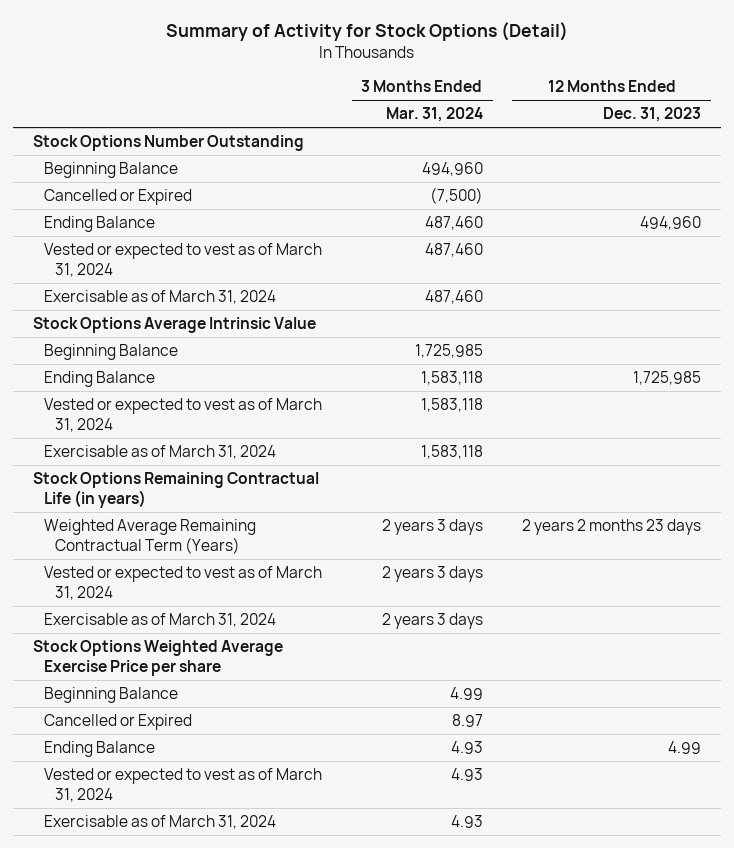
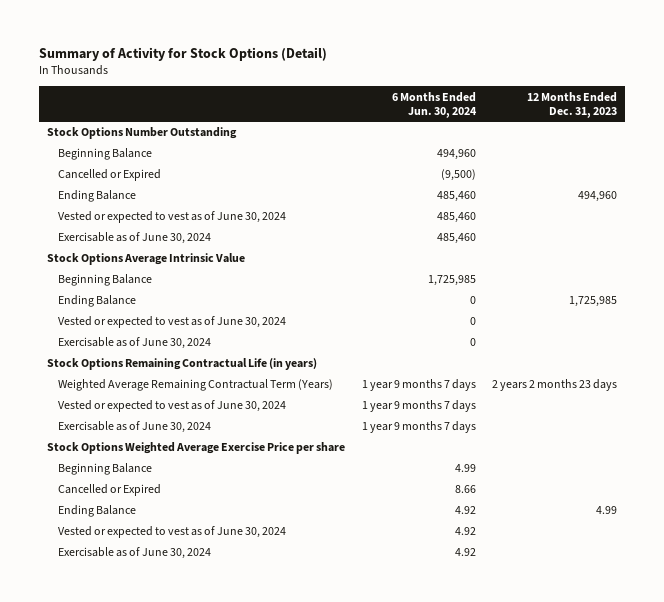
- | 3 Months Ended Mar. 31, 2024 | 12 Months Ended Dec. 31, 2023
+ | 6 Months Ended Jun. 30, 2024 | 12 Months Ended Dec. 31, 2023
- Vested or expected to vest as of March 31, 2024 | 487,460 |
- Exercisable as of March 31, 2024 | 487,460 |
+ Vested or expected to vest as of June 30, 2024 | 485,460 |
+ Exercisable as of June 30, 2024 | 485,460 |
- Vested or expected to vest as of March 31, 2024 | 1,583,118 |
- Exercisable as of March 31, 2024 | 1,583,118 |
+ Vested or expected to vest as of June 30, 2024 | 0 |
+ Exercisable as of June 30, 2024 | 0 |
- Vested or expected to vest as of March 31, 2024 | 2 years 3 days |
- Exercisable as of March 31, 2024 | 2 years 3 days |
+ Vested or expected to vest as of June 30, 2024 | 1 year 9 months 7 days |
+ Exercisable as of June 30, 2024 | 1 year 9 months 7 days |
- Vested or expected to vest as of March 31, 2024 | 4.93 |
- Exercisable as of March 31, 2024 | 4.93 |
+ Vested or expected to vest as of June 30, 2024 | 4.92 |
+ Exercisable as of June 30, 2024 | 4.92 |

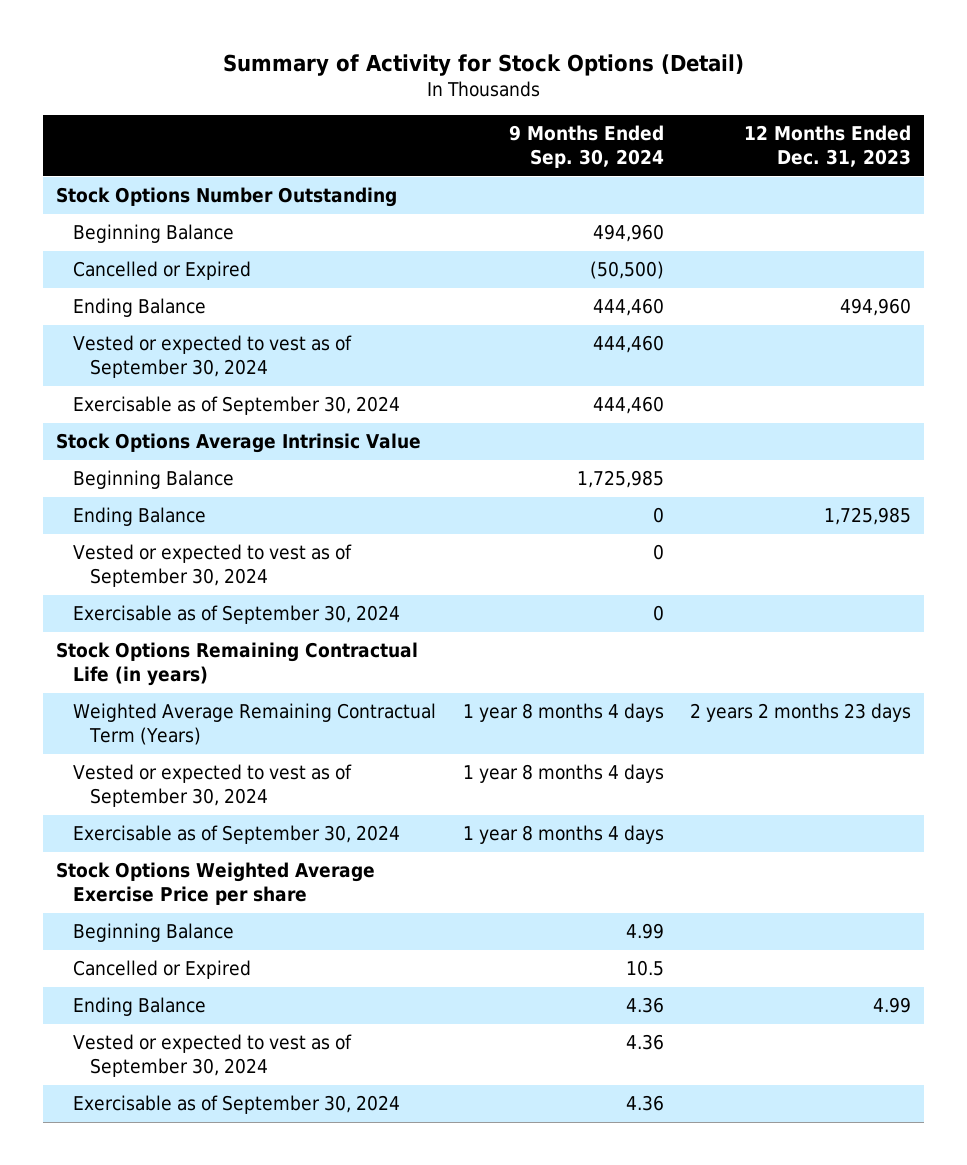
- | 6 Months Ended Jun. 30, 2024 | 12 Months Ended Dec. 31, 2023
+ | 9 Months Ended Sep. 30, 2024 | 12 Months Ended Dec. 31, 2023
- Vested or expected to vest as of June 30, 2024 | 485,460 |
- Exercisable as of June 30, 2024 | 485,460 |
+ Vested or expected to vest as of September 30, 2024 | 444,460 |
+ Exercisable as of September 30, 2024 | 444,460 |
- Vested or expected to vest as of June 30, 2024 | 0 |
- Exercisable as of June 30, 2024 | 0 |
+ Vested or expected to vest as of September 30, 2024 | 0 |
+ Exercisable as of September 30, 2024 | 0 |
- Vested or expected to vest as of June 30, 2024 | 1 year 9 months 7 days |
- Exercisable as of June 30, 2024 | 1 year 9 months 7 days |
+ Vested or expected to vest as of September 30, 2024 | 1 year 8 months 4 days |
+ Exercisable as of September 30, 2024 | 1 year 8 months 4 days |
- Vested or expected to vest as of June 30, 2024 | 4.92 |
- Exercisable as of June 30, 2024 | 4.92 |
+ Vested or expected to vest as of September 30, 2024 | 4.36 |
+ Exercisable as of September 30, 2024 | 4.36 |

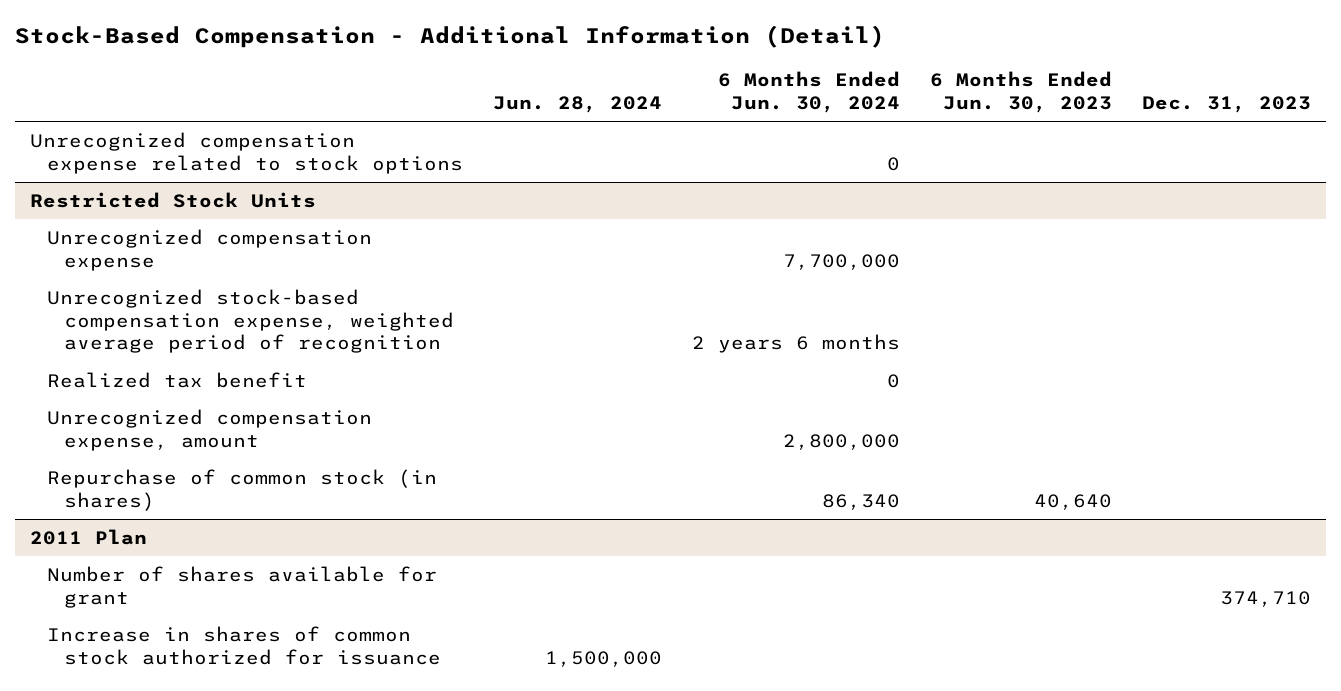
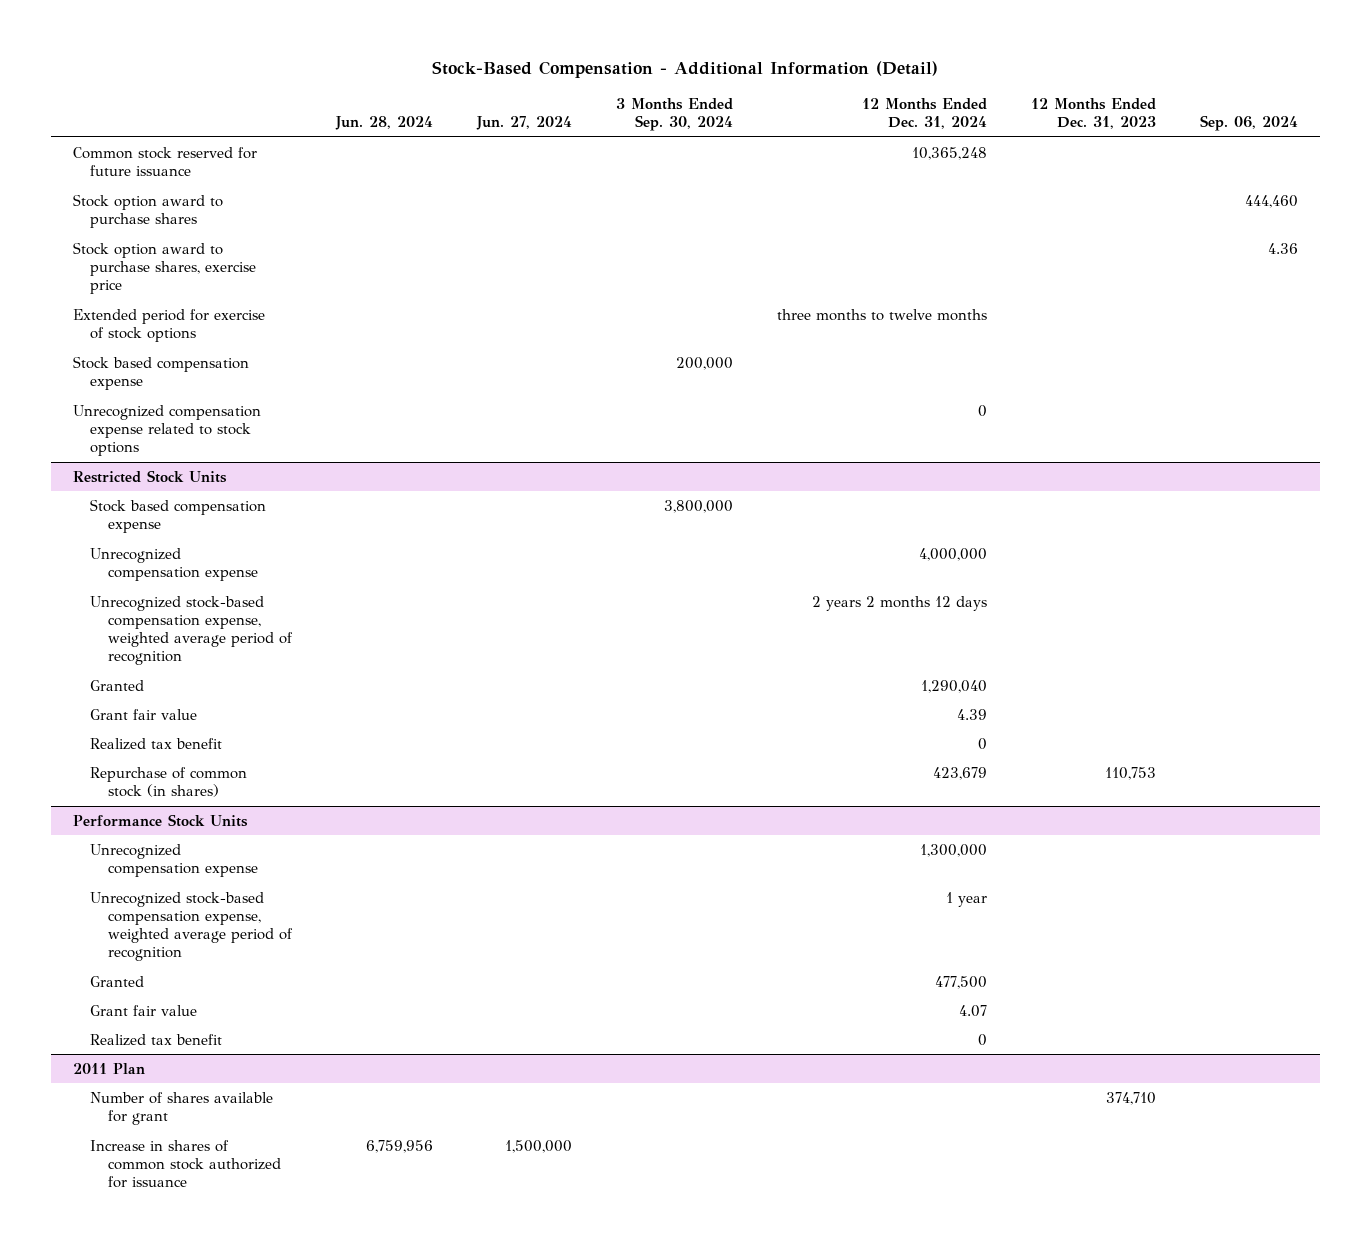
- | Jun. 28, 2024 | 6 Months Ended Jun. 30, 2024 | 6 Months Ended Jun. 30, 2023 | Dec. 31, 2023
+ | Jun. 28, 2024 | Jun. 27, 2024 | 3 Months Ended Sep. 30, 2024 | 12 Months Ended Dec. 31, 2024 | 12 Months Ended Dec. 31, 2023 | Sep. 06, 2024
+ Common stock reserved for future issuance | | | | 10,365,248 | |
+ Stock option award to purchase shares | | | | | | 444,460
+ Stock option award to purchase shares, exercise price | | | | | | 4.36
+ Extended period for exercise of stock options | | | | three months to twelve months | |
+ Stock based compensation expense | | | 200,000 | | |
@ Restricted Stock Units
+ Stock based compensation expense | | | 3,800,000 | | |
+ Granted | | | | 1,290,040 | |
+ Grant fair value | | | | 4.39 | |
- Unrecognized compensation expense, amount | | 2,800,000 | |
+ Performance Stock Units
+ Unrecognized compensation expense | | | | 1,300,000 | |
+ Unrecognized stock-based compensation expense, weighted average period of recognition | | | | 1 year | |
+ Granted | | | | 477,500 | |
+ Grant fair value | | | | 4.07 | |
+ Realized tax benefit | | | | 0 | |
@ 2011 Plan
- Increase in shares of common stock authorized for issuance | 1,500,000 | | |
+ Increase in shares of common stock authorized for issuance | 6,759,956 | 1,500,000 | | | |

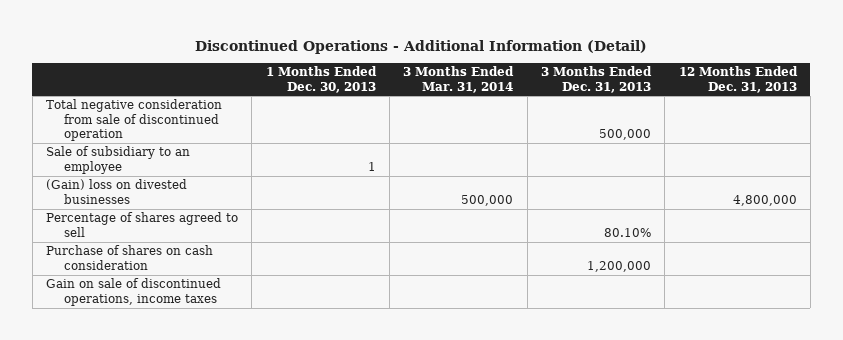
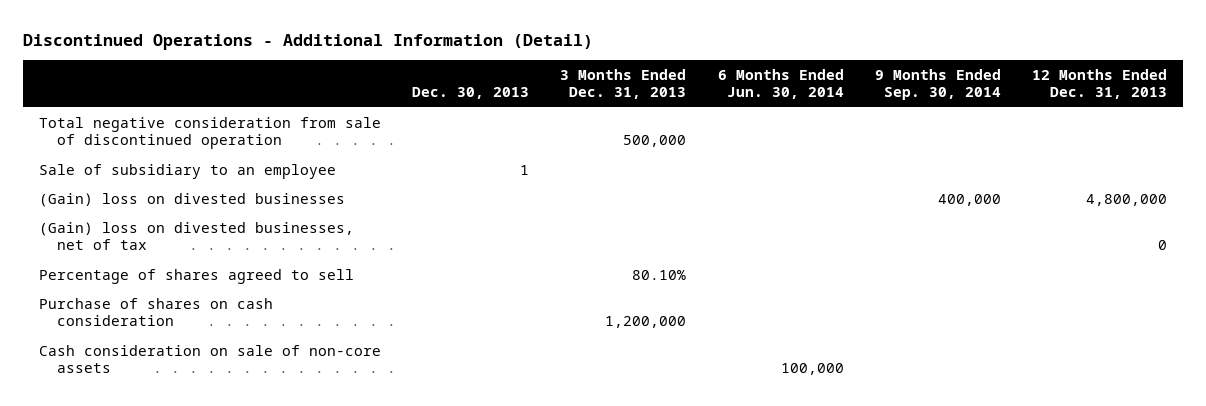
- | 1 Months Ended Dec. 30, 2013 | 3 Months Ended Mar. 31, 2014 | 3 Months Ended Dec. 31, 2013 | 12 Months Ended Dec. 31, 2013
+ | Dec. 30, 2013 | 3 Months Ended Dec. 31, 2013 | 6 Months Ended Jun. 30, 2014 | 9 Months Ended Sep. 30, 2014 | 12 Months Ended Dec. 31, 2013
+ (Gain) loss on divested businesses, net of tax | | | | | 0
- Gain on sale of discontinued operations, income taxes
+ Cash consideration on sale of non-core assets | | | 100,000 | |

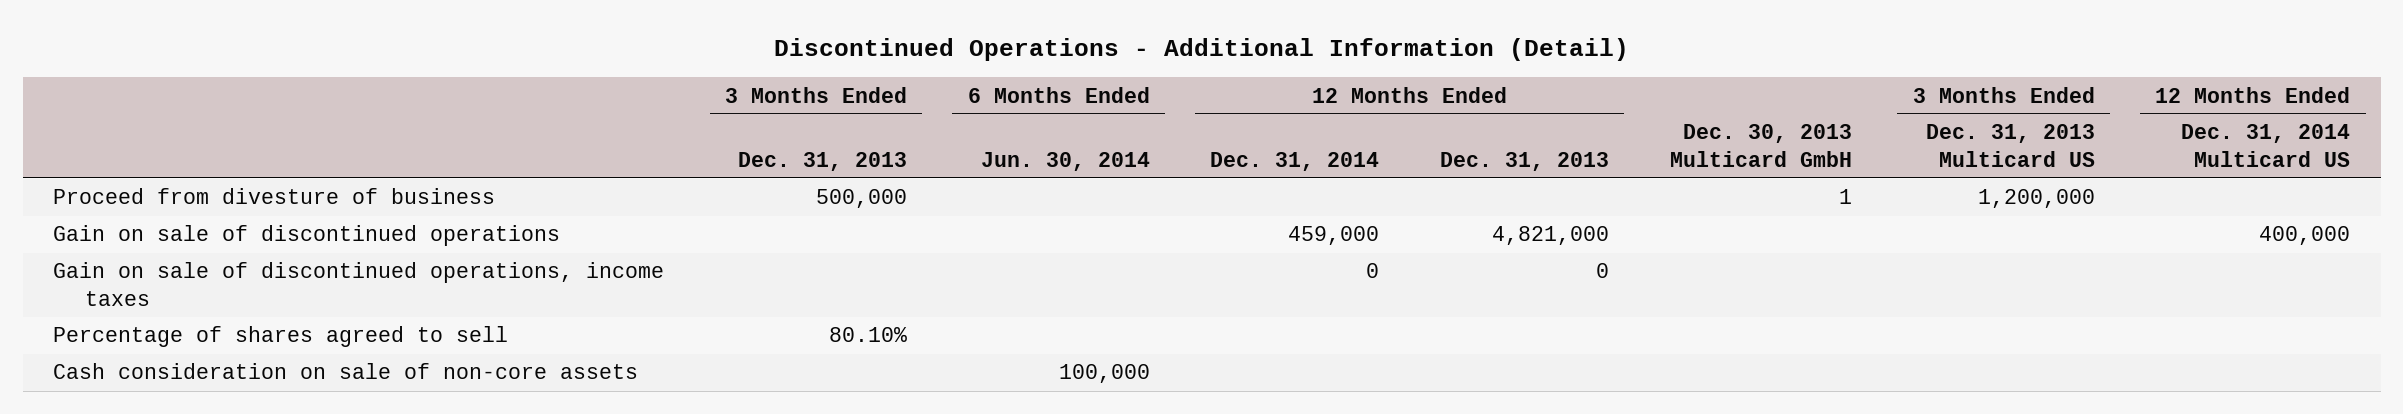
- | Dec. 30, 2013 | 3 Months Ended Dec. 31, 2013 | 6 Months Ended Jun. 30, 2014 | 9 Months Ended Sep. 30, 2014 | 12 Months Ended Dec. 31, 2013
+ | 3 Months Ended Dec. 31, 2013 | 6 Months Ended Jun. 30, 2014 | 12 Months Ended Dec. 31, 2014 | 12 Months Ended Dec. 31, 2013 | Dec. 30, 2013 Multicard GmbH | 3 Months Ended Dec. 31, 2013 Multicard US | 12 Months Ended Dec. 31, 2014 Multicard US
- Total negative consideration from sale of discontinued operation | | 500,000 | | |
- Sale of subsidiary to an employee | 1 | | | |
- (Gain) loss on divested businesses | | | | 400,000 | 4,800,000
- (Gain) loss on divested businesses, net of tax | | | | | 0
+ Proceed from divesture of business | 500,000 | | | | 1 | 1,200,000 |
+ Gain on sale of discontinued operations | | | 459,000 | 4,821,000 | | | 400,000
+ Gain on sale of discontinued operations, income taxes | | | 0 | 0 | | |
- Purchase of shares on cash consideration | | 1,200,000 | | |

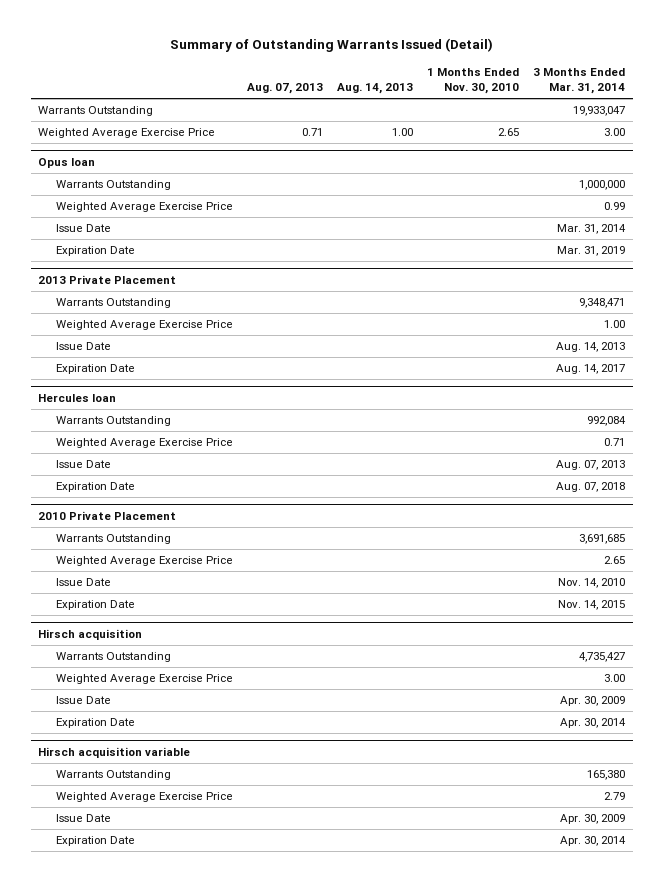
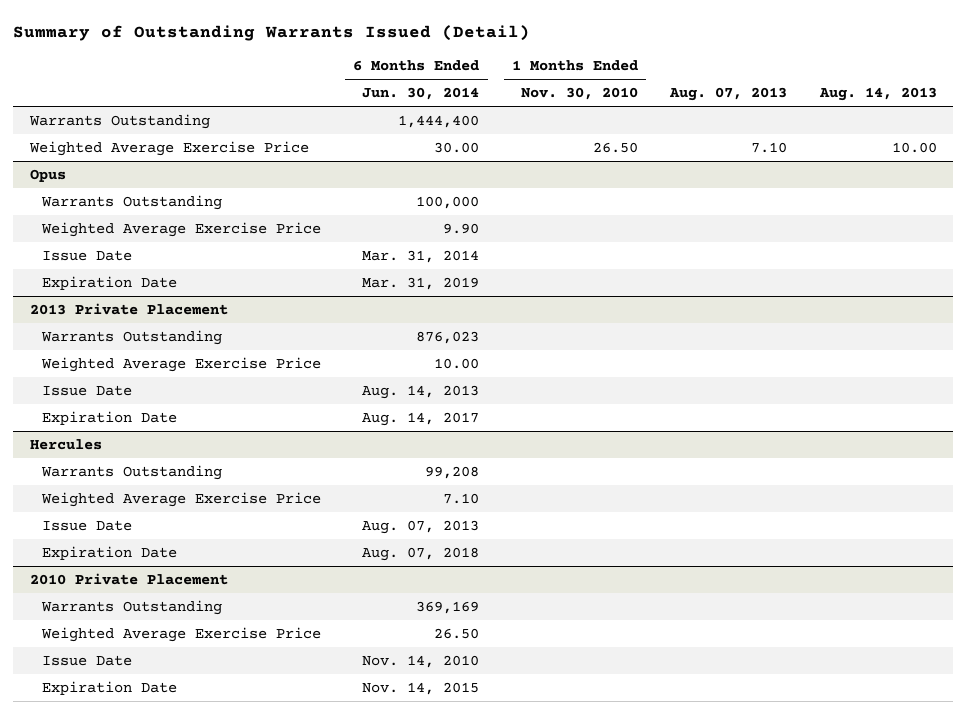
- | Aug. 07, 2013 | Aug. 14, 2013 | 1 Months Ended Nov. 30, 2010 | 3 Months Ended Mar. 31, 2014
+ | 6 Months Ended Jun. 30, 2014 | 1 Months Ended Nov. 30, 2010 | Aug. 07, 2013 | Aug. 14, 2013
- Weighted Average Exercise Price | 0.71 | 1.00 | 2.65 | 3.00
- Opus loan
+ Weighted Average Exercise Price | 30.00 | 26.50 | 7.10 | 10.00
+ Opus
- Hercules loan
+ Hercules
- Hirsch acquisition
- Warrants Outstanding | | | | 4,735,427
- Weighted Average Exercise Price | | | | 3.00
- Issue Date | | | | Apr. 30, 2009
- Expiration Date | | | | Apr. 30, 2014
- Hirsch acquisition variable
- Warrants Outstanding | | | | 165,380
- Weighted Average Exercise Price | | | | 2.79
- Issue Date | | | | Apr. 30, 2009
- Expiration Date | | | | Apr. 30, 2014

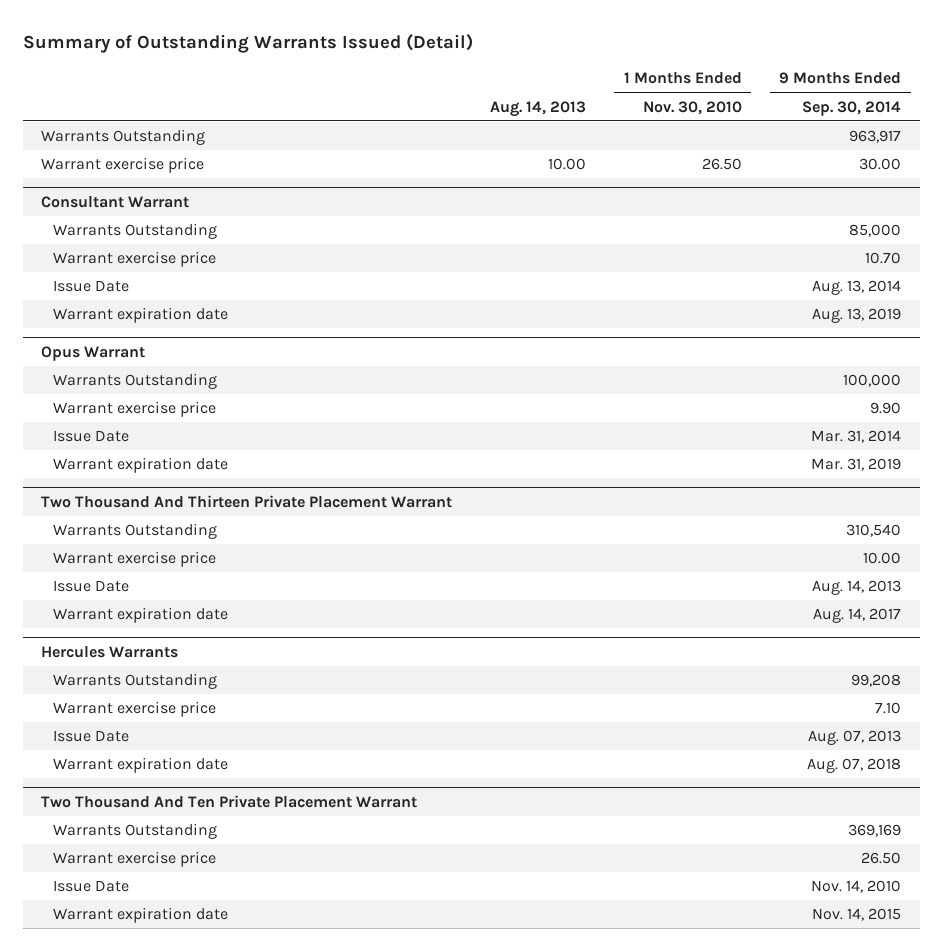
- | 6 Months Ended Jun. 30, 2014 | 1 Months Ended Nov. 30, 2010 | Aug. 07, 2013 | Aug. 14, 2013
+ | Aug. 14, 2013 | 1 Months Ended Nov. 30, 2010 | 9 Months Ended Sep. 30, 2014
- Weighted Average Exercise Price | 30.00 | 26.50 | 7.10 | 10.00
- Opus
+ Warrant exercise price | 10.00 | 26.50 | 30.00
+ Consultant Warrant
+ Warrants Outstanding | | | 85,000
+ Warrant exercise price | | | 10.70
+ Issue Date | | | Aug. 13, 2014
+ Warrant expiration date | | | Aug. 13, 2019
+ Opus Warrant
- Weighted Average Exercise Price | 9.90 | | |
+ Warrant exercise price | | | 9.90
- Expiration Date | Mar. 31, 2019 | | |
- 2013 Private Placement
- Warrants Outstanding | 876,023 | | |
- Weighted Average Exercise Price | 10.00 | | |
- Issue Date | Aug. 14, 2013 | | |
- Expiration Date | Aug. 14, 2017 | | |
- Hercules
+ Warrant expiration date | | | Mar. 31, 2019
+ Two Thousand And Thirteen Private Placement Warrant
+ Warrants Outstanding | | | 310,540
+ Warrant exercise price | | | 10.00
+ Issue Date | | | Aug. 14, 2013
+ Warrant expiration date | | | Aug. 14, 2017
+ Hercules Warrants
- Weighted Average Exercise Price | 7.10 | | |
+ Warrant exercise price | | | 7.10
- Expiration Date | Aug. 07, 2018 | | |
- 2010 Private Placement
- Warrants Outstanding | 369,169 | | |
- Weighted Average Exercise Price | 26.50 | | |
- Issue Date | Nov. 14, 2010 | | |
- Expiration Date | Nov. 14, 2015 | | |
+ Warrant expiration date | | | Aug. 07, 2018
+ Two Thousand And Ten Private Placement Warrant
+ Warrants Outstanding | | | 369,169
+ Warrant exercise price | | | 26.50
+ Issue Date | | | Nov. 14, 2010
+ Warrant expiration date | | | Nov. 14, 2015

